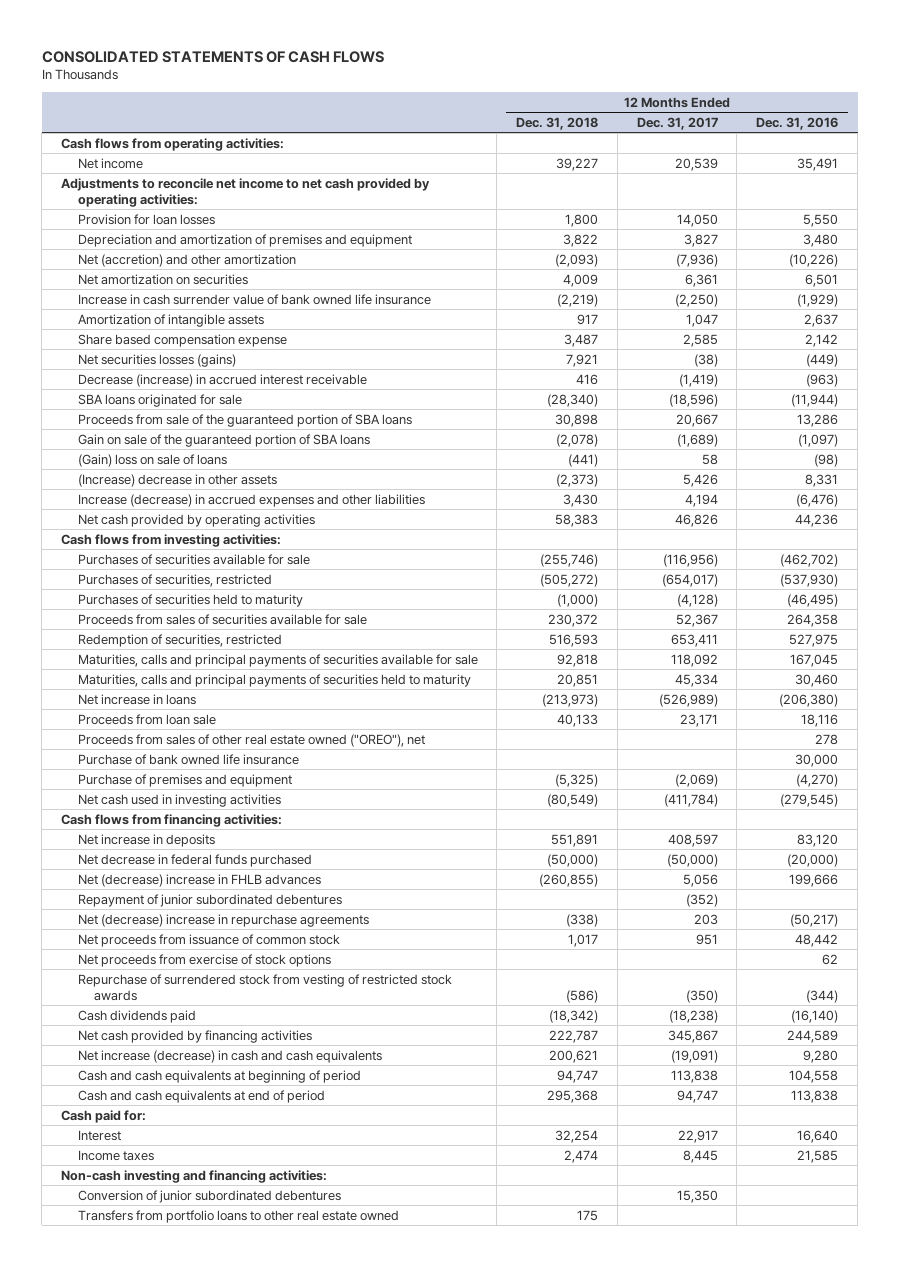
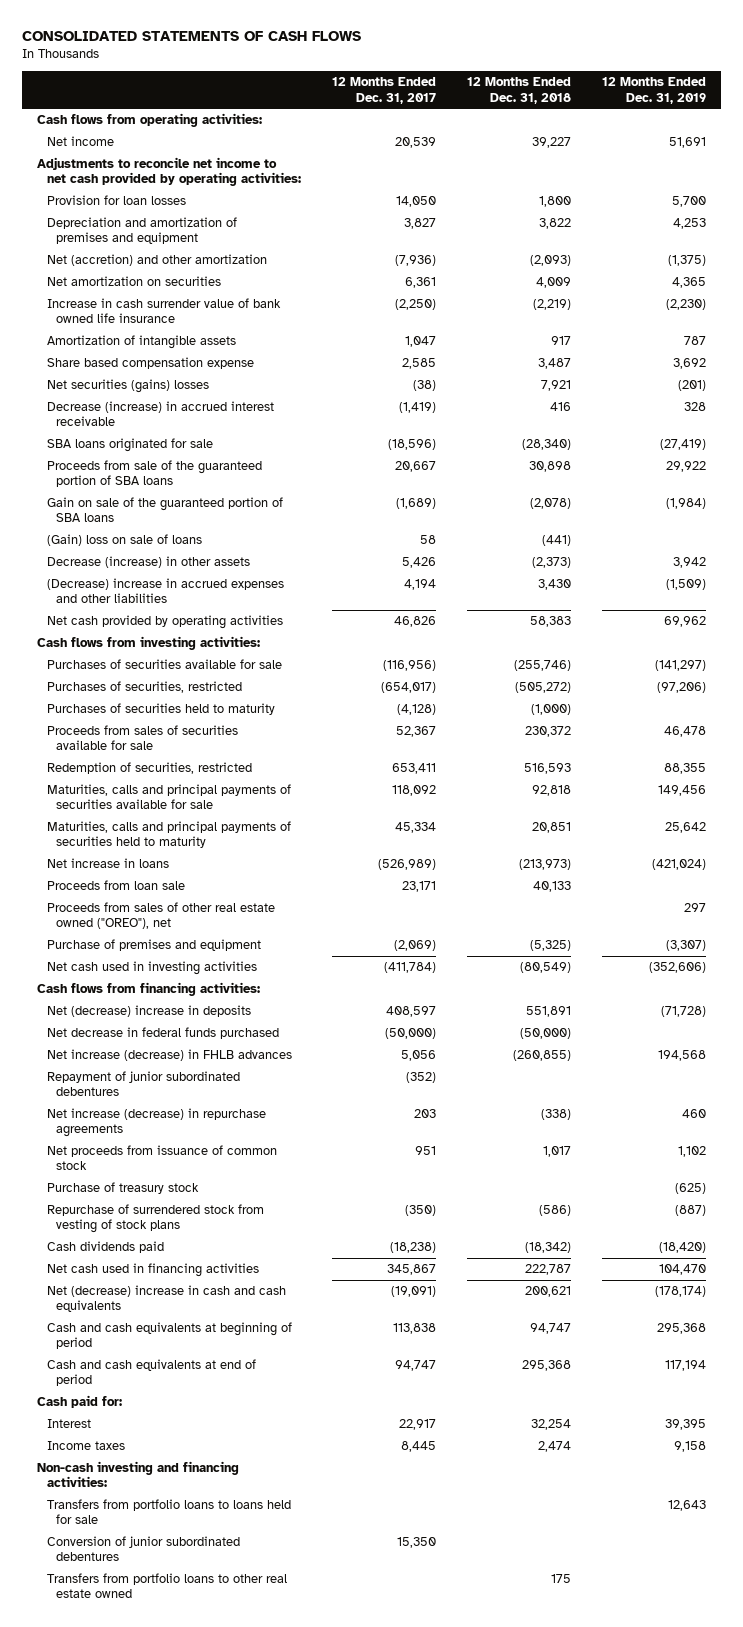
- | 12 Months Ended Dec. 31, 2018 | 12 Months Ended Dec. 31, 2017 | 12 Months Ended Dec. 31, 2016
+ | 12 Months Ended Dec. 31, 2017 | 12 Months Ended Dec. 31, 2018 | 12 Months Ended Dec. 31, 2019
- Net securities losses (gains) | 7,921 | (38) | (449)
+ Net securities (gains) losses | (38) | 7,921 | (201)
- (Increase) decrease in other assets | (2,373) | 5,426 | 8,331
- Increase (decrease) in accrued expenses and other liabilities | 3,430 | 4,194 | (6,476)
+ Decrease (increase) in other assets | 5,426 | (2,373) | 3,942
+ (Decrease) increase in accrued expenses and other liabilities | 4,194 | 3,430 | (1,509)
- Purchase of bank owned life insurance | | | 30,000
- Net increase in deposits | 551,891 | 408,597 | 83,120
+ Net (decrease) increase in deposits | 408,597 | 551,891 | (71,728)
- Net (decrease) increase in FHLB advances | (260,855) | 5,056 | 199,666
+ Net increase (decrease) in FHLB advances | 5,056 | (260,855) | 194,568
- Net (decrease) increase in repurchase agreements | (338) | 203 | (50,217)
+ Net increase (decrease) in repurchase agreements | 203 | (338) | 460
- Net proceeds from exercise of stock options | | | 62
- Repurchase of surrendered stock from vesting of restricted stock awards | (586) | (350) | (344)
+ Purchase of treasury stock | | | (625)
+ Repurchase of surrendered stock from vesting of stock plans | (350) | (586) | (887)
- Net cash provided by financing activities | 222,787 | 345,867 | 244,589
- Net increase (decrease) in cash and cash equivalents | 200,621 | (19,091) | 9,280
+ Net cash used in financing activities | 345,867 | 222,787 | 104,470
+ Net (decrease) increase in cash and cash equivalents | (19,091) | 200,621 | (178,174)
+ Transfers from portfolio loans to loans held for sale | | | 12,643

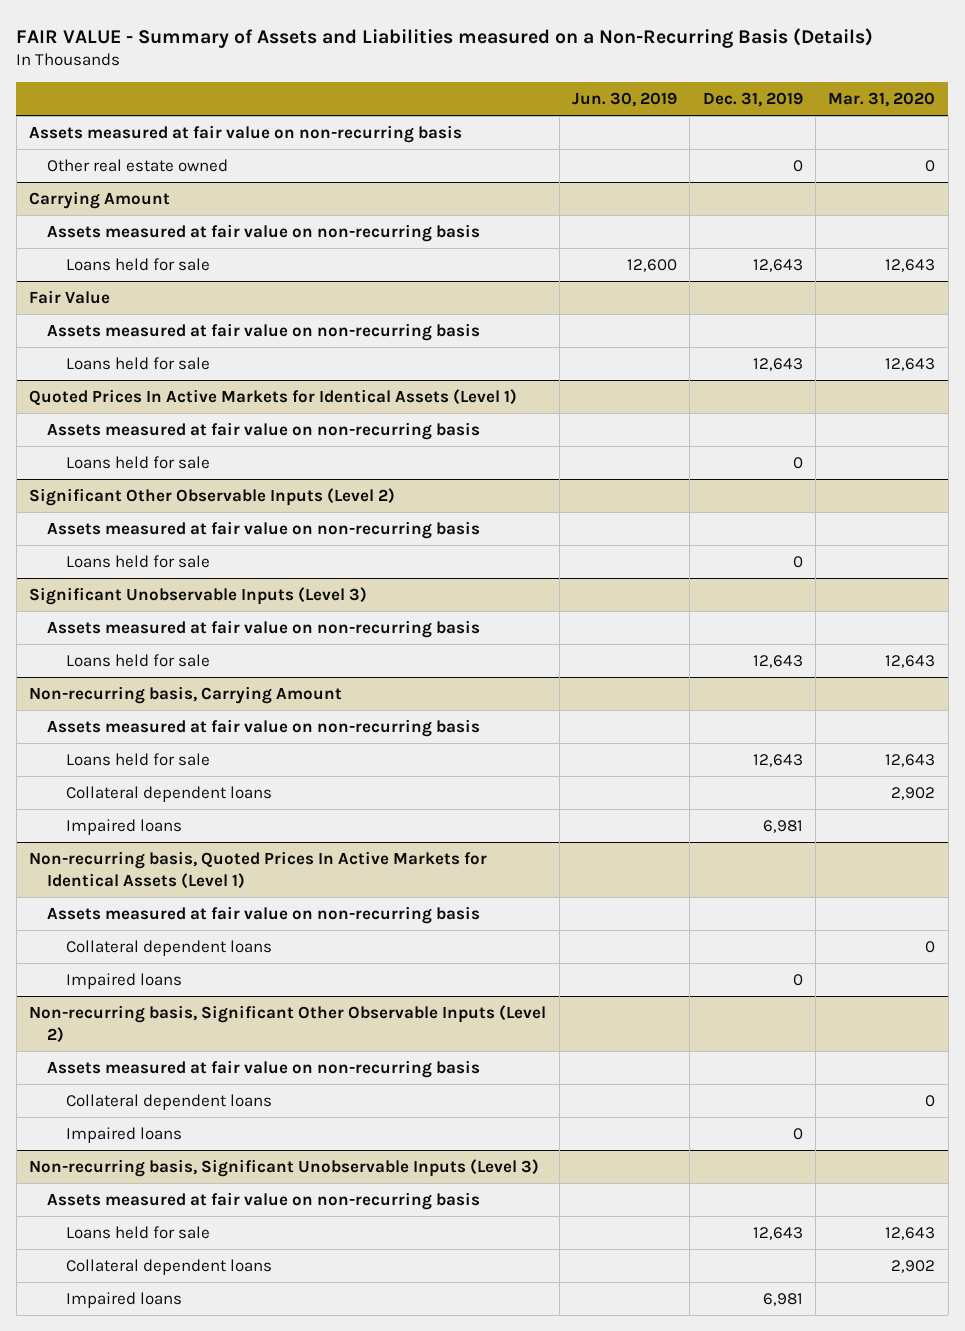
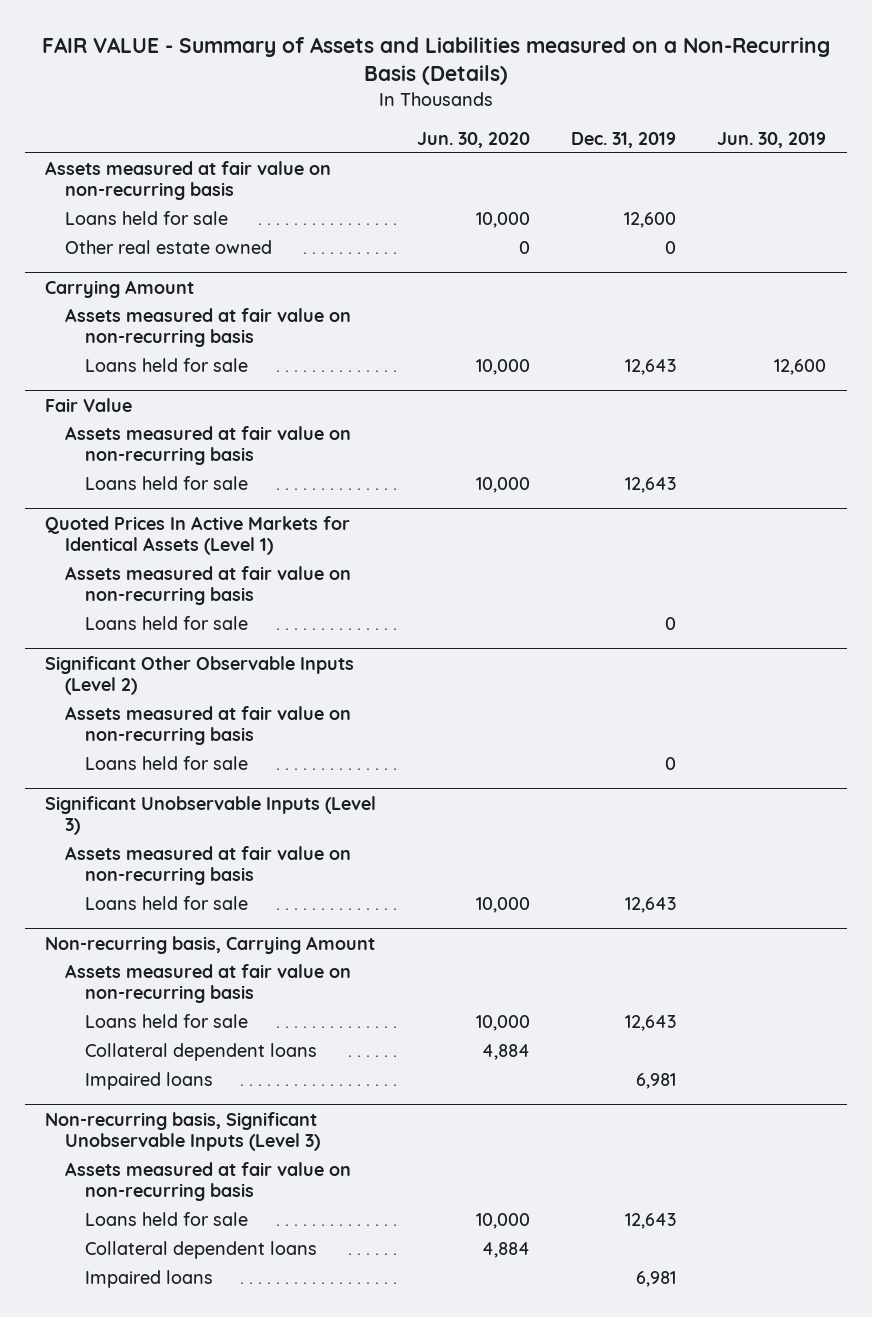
- | Jun. 30, 2019 | Dec. 31, 2019 | Mar. 31, 2020
+ | Jun. 30, 2020 | Dec. 31, 2019 | Jun. 30, 2019
+ Loans held for sale | 10,000 | 12,600 |
- Non-recurring basis, Quoted Prices In Active Markets for Identical Assets (Level 1)
- Assets measured at fair value on non-recurring basis
- Collateral dependent loans | | | 0
- Impaired loans | | 0 |
- Non-recurring basis, Significant Other Observable Inputs (Level 2)
- Assets measured at fair value on non-recurring basis
- Collateral dependent loans | | | 0
- Impaired loans | | 0 |

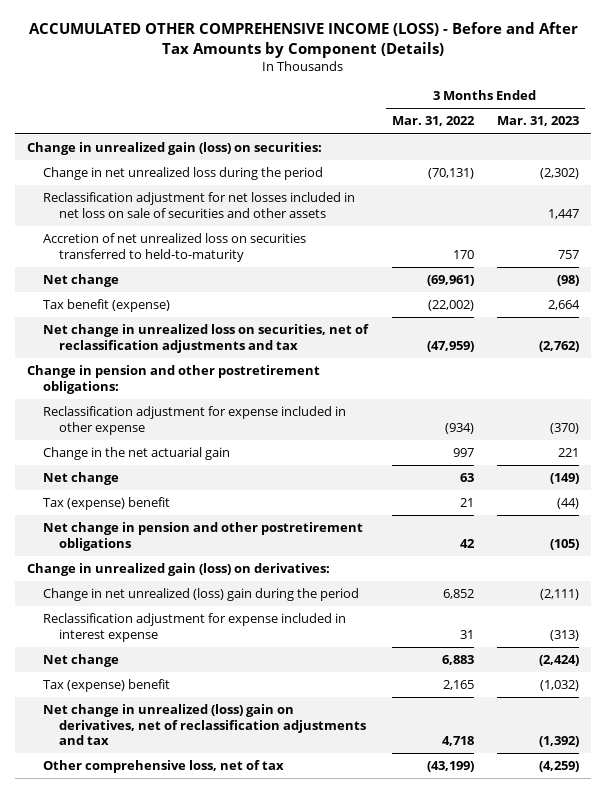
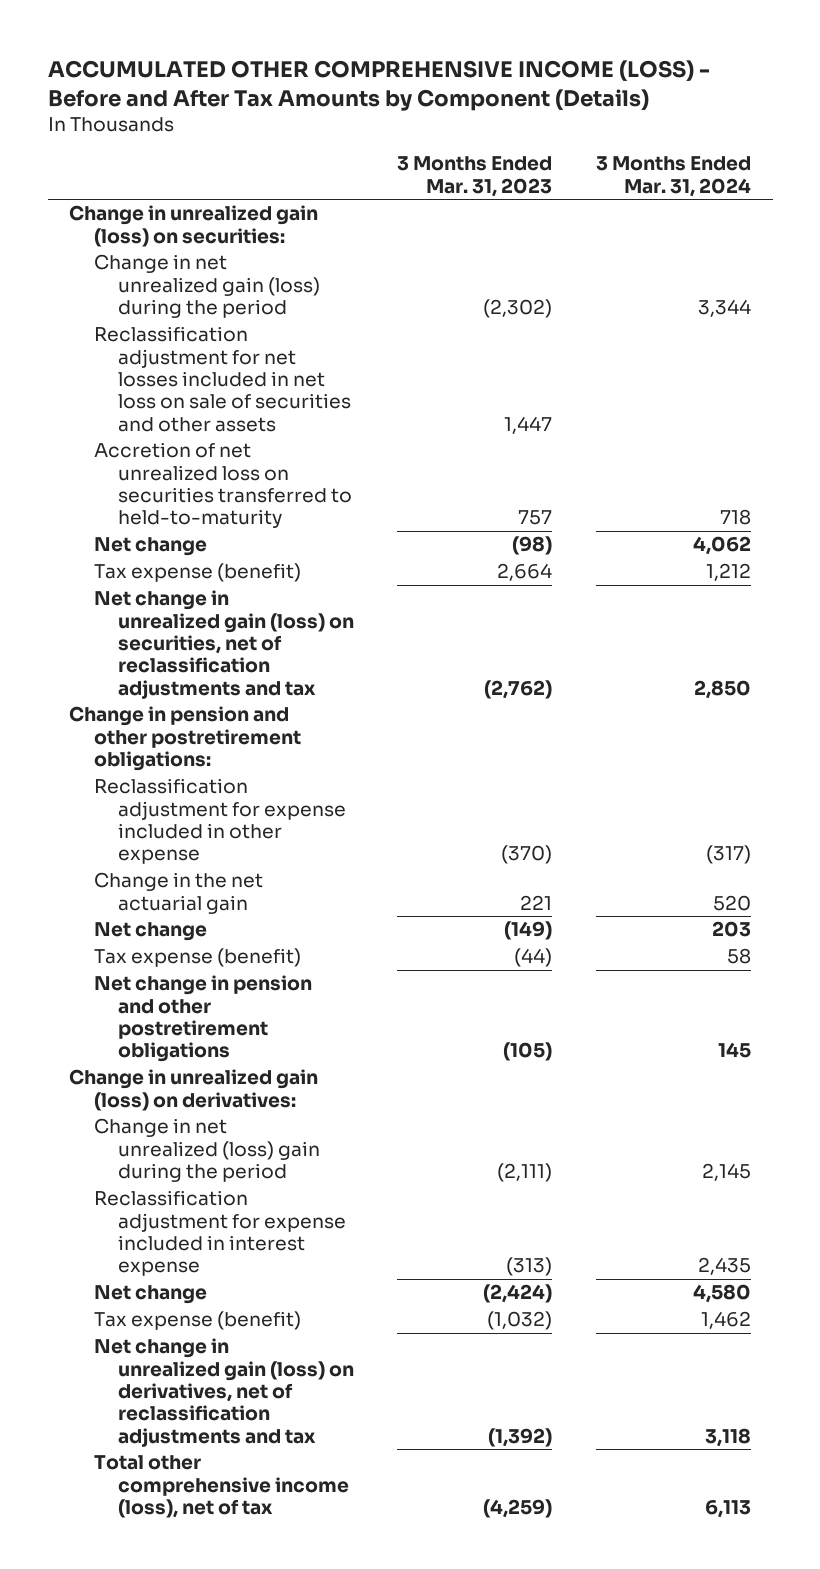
- | 3 Months Ended Mar. 31, 2022 | 3 Months Ended Mar. 31, 2023
+ | 3 Months Ended Mar. 31, 2023 | 3 Months Ended Mar. 31, 2024
- Change in net unrealized loss during the period | (70,131) | (2,302)
+ Change in net unrealized gain (loss) during the period | (2,302) | 3,344
- Tax benefit (expense) | (22,002) | 2,664
- Net change in unrealized loss on securities, net of reclassification adjustments and tax | (47,959) | (2,762)
+ Tax expense (benefit) | 2,664 | 1,212
+ Net change in unrealized gain (loss) on securities, net of reclassification adjustments and tax | (2,762) | 2,850
- Tax (expense) benefit | 21 | (44)
+ Tax expense (benefit) | (44) | 58
- Tax (expense) benefit | 2,165 | (1,032)
- Net change in unrealized (loss) gain on derivatives, net of reclassification adjustments and tax | 4,718 | (1,392)
- Other comprehensive loss, net of tax | (43,199) | (4,259)
+ Tax expense (benefit) | (1,032) | 1,462
+ Net change in unrealized gain (loss) on derivatives, net of reclassification adjustments and tax | (1,392) | 3,118
+ Total other comprehensive income (loss), net of tax | (4,259) | 6,113

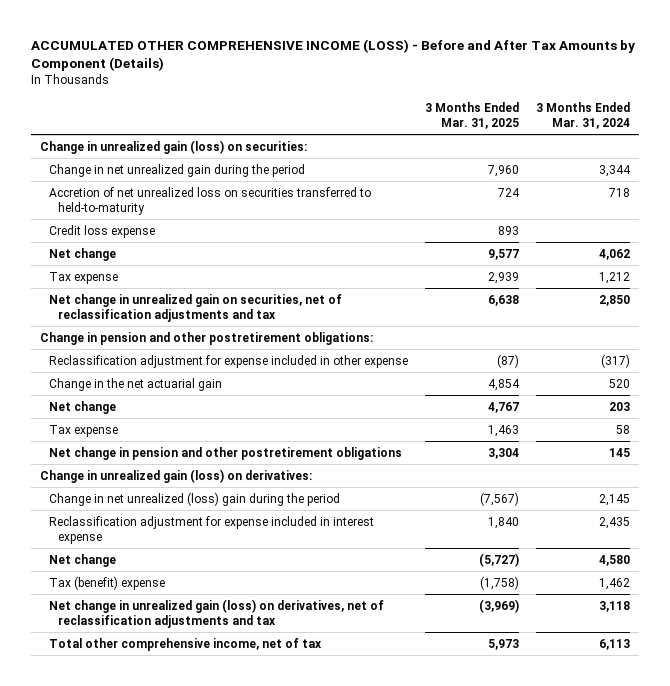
- | 3 Months Ended Mar. 31, 2023 | 3 Months Ended Mar. 31, 2024
+ | 3 Months Ended Mar. 31, 2025 | 3 Months Ended Mar. 31, 2024
- Change in net unrealized gain (loss) during the period | (2,302) | 3,344
- Reclassification adjustment for net losses included in net loss on sale of securities and other assets | 1,447 |
+ Change in net unrealized gain during the period | 7,960 | 3,344
+ Credit loss expense | 893 |
- Tax expense (benefit) | 2,664 | 1,212
- Net change in unrealized gain (loss) on securities, net of reclassification adjustments and tax | (2,762) | 2,850
+ Tax expense | 2,939 | 1,212
+ Net change in unrealized gain on securities, net of reclassification adjustments and tax | 6,638 | 2,850
- Tax expense (benefit) | (44) | 58
+ Tax expense | 1,463 | 58
- Tax expense (benefit) | (1,032) | 1,462
+ Tax (benefit) expense | (1,758) | 1,462
- Total other comprehensive income (loss), net of tax | (4,259) | 6,113
+ Total other comprehensive income, net of tax | 5,973 | 6,113

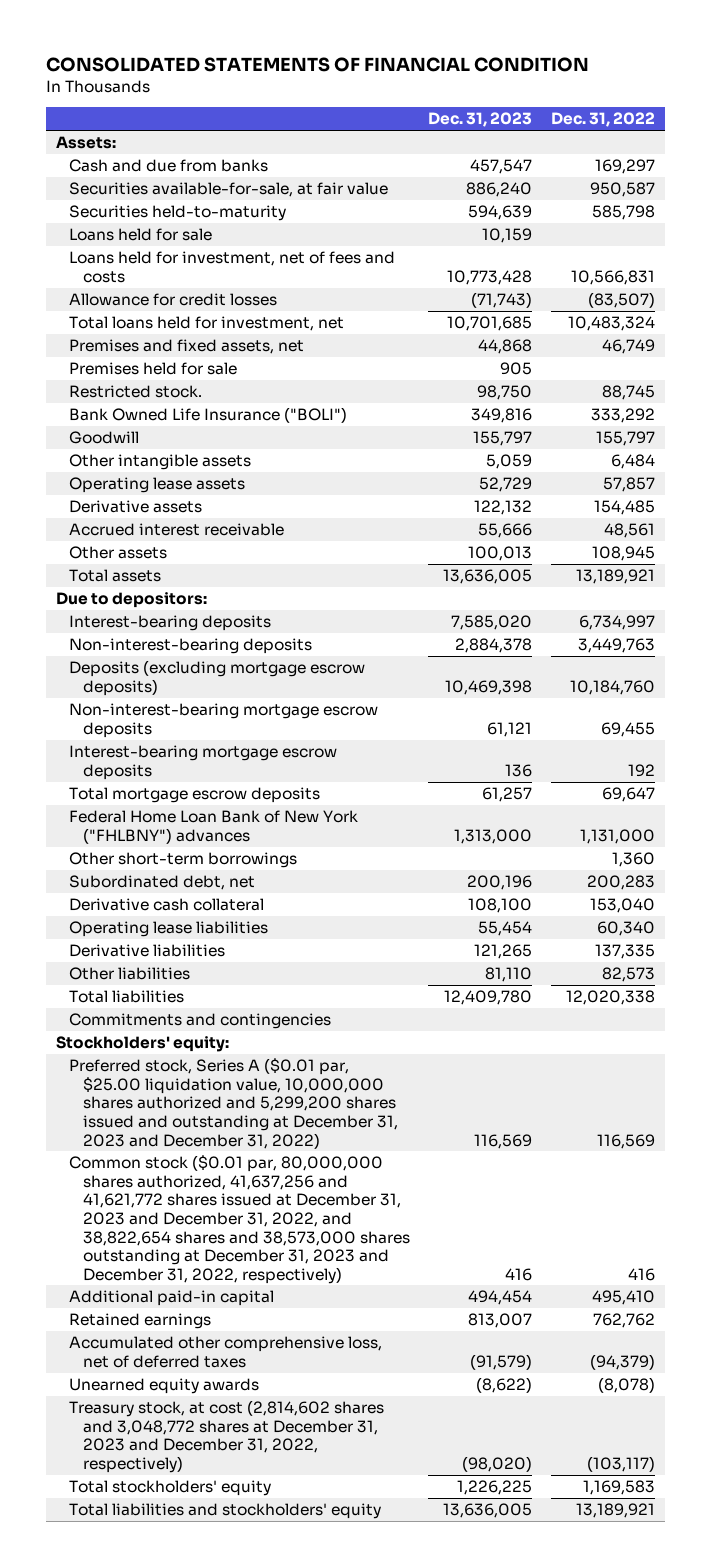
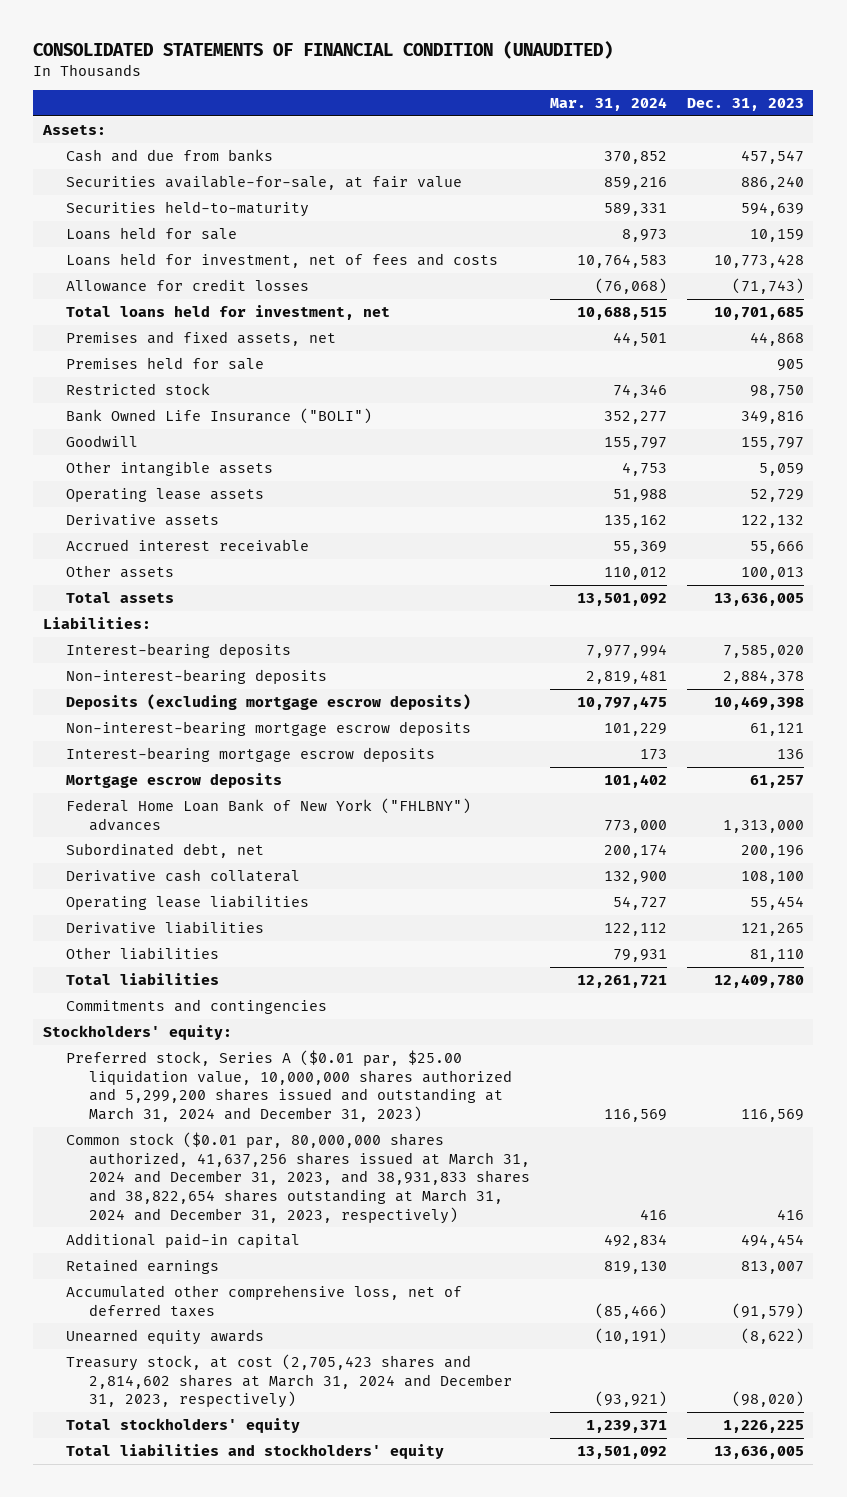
- CONSOLIDATED STATEMENTS OF FINANCIAL CONDITION
+ CONSOLIDATED STATEMENTS OF FINANCIAL CONDITION (UNAUDITED)
- | Dec. 31, 2023 | Dec. 31, 2022
+ | Mar. 31, 2024 | Dec. 31, 2023
- Restricted stock. | 98,750 | 88,745
+ Restricted stock | 74,346 | 98,750
- Due to depositors:
+ Liabilities:
- Total mortgage escrow deposits | 61,257 | 69,647
+ Mortgage escrow deposits | 101,402 | 61,257
- Other short-term borrowings | | 1,360
- Preferred stock, Series A ($0.01 par, $25.00 liquidation value, 10,000,000 shares authorized and 5,299,200 shares issued and outstanding at December 31, 2023 and December 31, 2022) | 116,569 | 116,569
- Common stock ($0.01 par, 80,000,000 shares authorized, 41,637,256 and 41,621,772 shares issued at December 31, 2023 and December 31, 2022, and 38,822,654 shares and 38,573,000 shares outstanding at December 31, 2023 and December 31, 2022, respectively) | 416 | 416
+ Preferred stock, Series A ($0.01 par, $25.00 liquidation value, 10,000,000 shares authorized and 5,299,200 shares issued and outstanding at March 31, 2024 and December 31, 2023) | 116,569 | 116,569
+ Common stock ($0.01 par, 80,000,000 shares authorized, 41,637,256 shares issued at March 31, 2024 and December 31, 2023, and 38,931,833 shares and 38,822,654 shares outstanding at March 31, 2024 and December 31, 2023, respectively) | 416 | 416
- Treasury stock, at cost (2,814,602 shares and 3,048,772 shares at December 31, 2023 and December 31, 2022, respectively) | (98,020) | (103,117)
+ Treasury stock, at cost (2,705,423 shares and 2,814,602 shares at March 31, 2024 and December 31, 2023, respectively) | (93,921) | (98,020)

